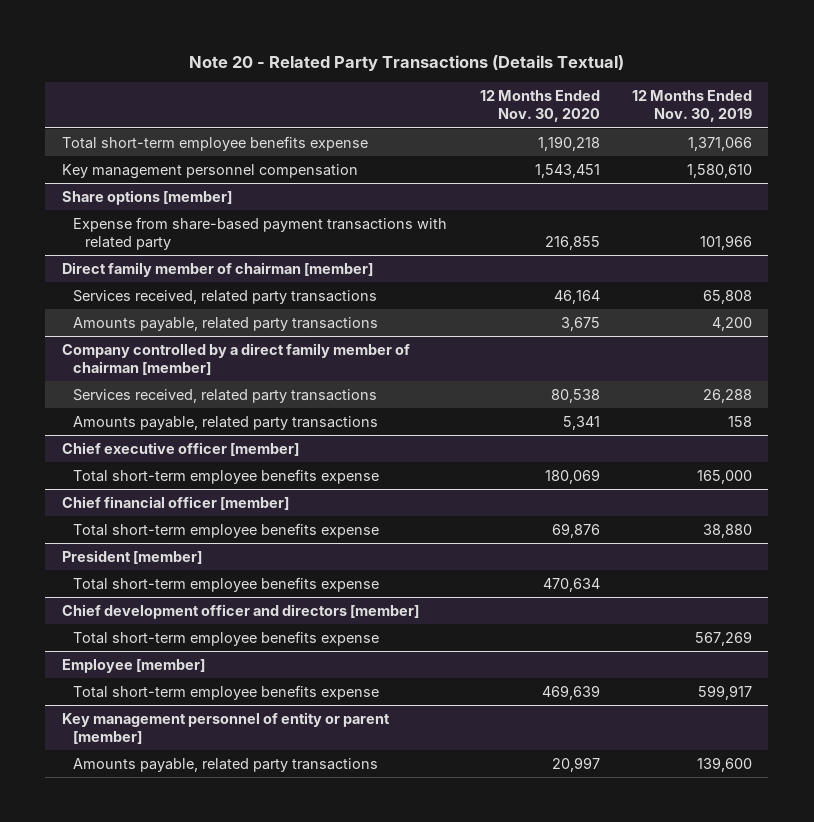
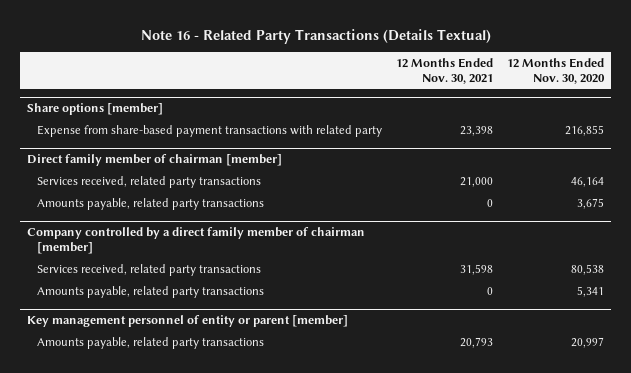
- Note 20 - Related Party Transactions (Details Textual)
+ Note 16 - Related Party Transactions (Details Textual)
- | 12 Months Ended Nov. 30, 2020 | 12 Months Ended Nov. 30, 2019
+ | 12 Months Ended Nov. 30, 2021 | 12 Months Ended Nov. 30, 2020
- Total short-term employee benefits expense | 1,190,218 | 1,371,066
- Key management personnel compensation | 1,543,451 | 1,580,610
- Chief executive officer [member]
- Total short-term employee benefits expense | 180,069 | 165,000
- Chief financial officer [member]
- Total short-term employee benefits expense | 69,876 | 38,880
- President [member]
- Total short-term employee benefits expense | 470,634 |
- Chief development officer and directors [member]
- Total short-term employee benefits expense | | 567,269
- Employee [member]
- Total short-term employee benefits expense | 469,639 | 599,917

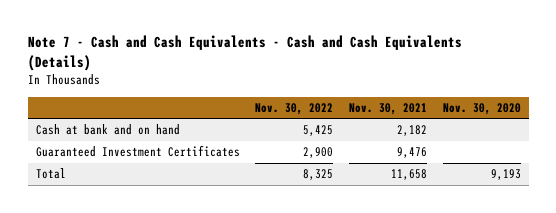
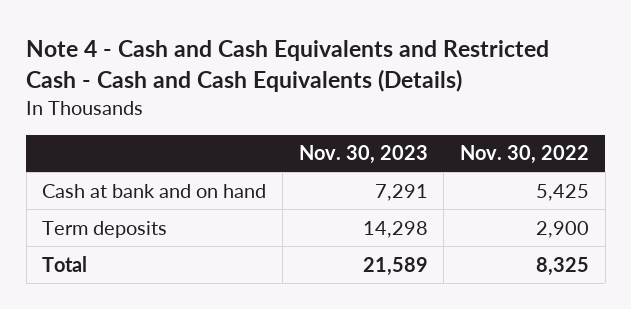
- Note 7 - Cash and Cash Equivalents - Cash and Cash Equivalents (Details)
+ Note 4 - Cash and Cash Equivalents and Restricted Cash - Cash and Cash Equivalents (Details)
- | Nov. 30, 2022 | Nov. 30, 2021 | Nov. 30, 2020
+ | Nov. 30, 2023 | Nov. 30, 2022
- Guaranteed Investment Certificates | 2,900 | 9,476 |
+ Term deposits | 14,298 | 2,900

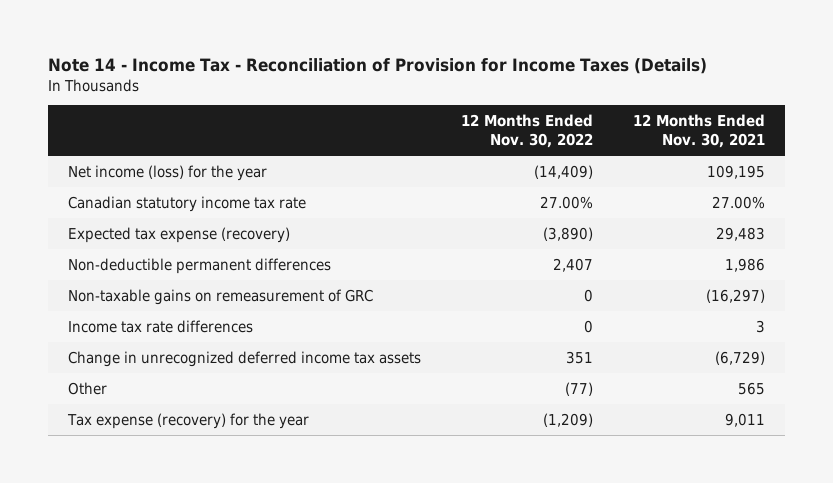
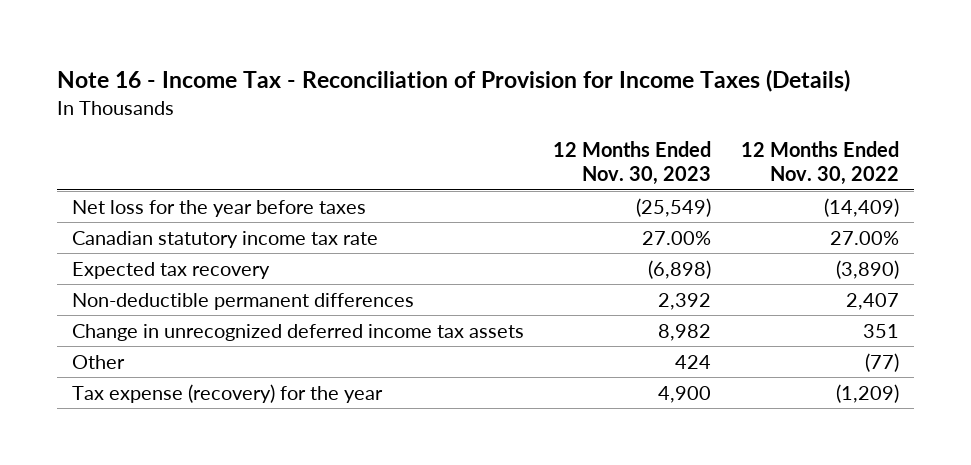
- Note 14 - Income Tax - Reconciliation of Provision for Income Taxes (Details)
+ Note 16 - Income Tax - Reconciliation of Provision for Income Taxes (Details)
- | 12 Months Ended Nov. 30, 2022 | 12 Months Ended Nov. 30, 2021
+ | 12 Months Ended Nov. 30, 2023 | 12 Months Ended Nov. 30, 2022
- Net income (loss) for the year | (14,409) | 109,195
+ Net loss for the year before taxes | (25,549) | (14,409)
- Expected tax expense (recovery) | (3,890) | 29,483
+ Expected tax recovery | (6,898) | (3,890)
- Non-taxable gains on remeasurement of GRC | 0 | (16,297)
- Income tax rate differences | 0 | 3

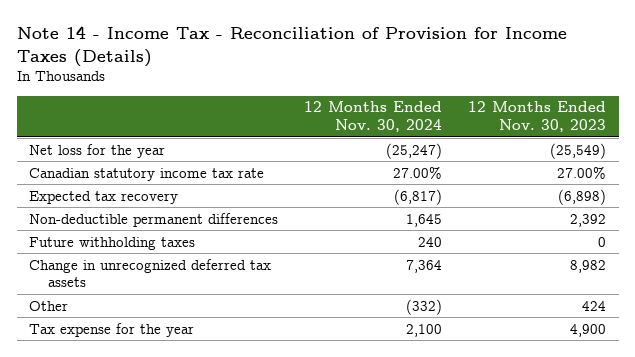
- Note 16 - Income Tax - Reconciliation of Provision for Income Taxes (Details)
+ Note 14 - Income Tax - Reconciliation of Provision for Income Taxes (Details)
- | 12 Months Ended Nov. 30, 2023 | 12 Months Ended Nov. 30, 2022
+ | 12 Months Ended Nov. 30, 2024 | 12 Months Ended Nov. 30, 2023
- Net loss for the year before taxes | (25,549) | (14,409)
+ Net loss for the year | (25,247) | (25,549)
- Change in unrecognized deferred income tax assets | 8,982 | 351
+ Future withholding taxes | 240 | 0
+ Change in unrecognized deferred tax assets | 7,364 | 8,982
- Tax expense (recovery) for the year | 4,900 | (1,209)
+ Tax expense for the year | 2,100 | 4,900

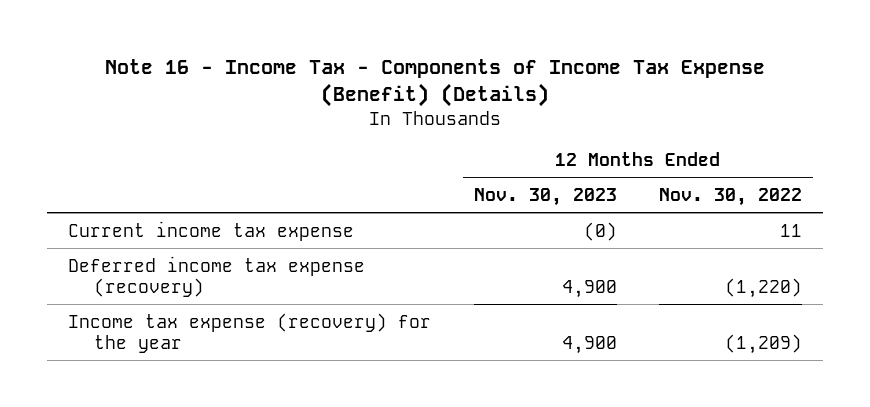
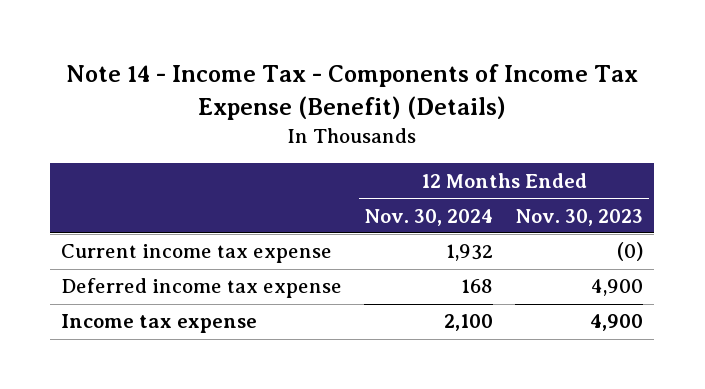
- Note 16 - Income Tax - Components of Income Tax Expense (Benefit) (Details)
+ Note 14 - Income Tax - Components of Income Tax Expense (Benefit) (Details)
- | 12 Months Ended Nov. 30, 2023 | 12 Months Ended Nov. 30, 2022
+ | 12 Months Ended Nov. 30, 2024 | 12 Months Ended Nov. 30, 2023
- Deferred income tax expense (recovery) | 4,900 | (1,220)
- Income tax expense (recovery) for the year | 4,900 | (1,209)
+ Deferred income tax expense | 168 | 4,900
+ Income tax expense | 2,100 | 4,900

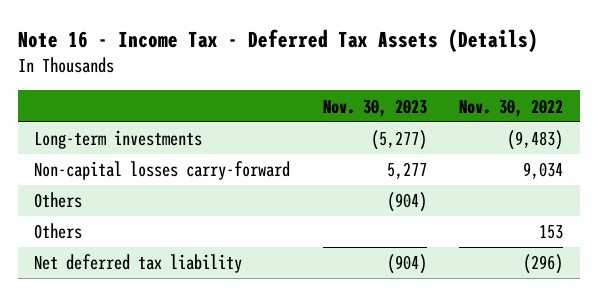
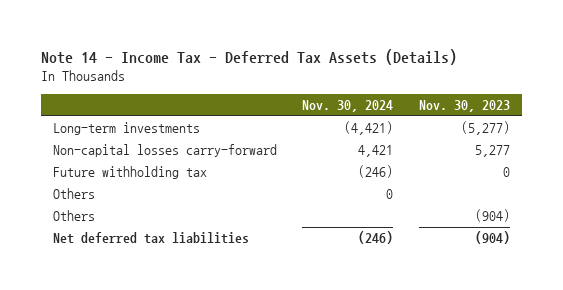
- Note 16 - Income Tax - Deferred Tax Assets (Details)
+ Note 14 - Income Tax - Deferred Tax Assets (Details)
- | Nov. 30, 2023 | Nov. 30, 2022
+ | Nov. 30, 2024 | Nov. 30, 2023
+ Future withholding tax | (246) | 0
- Net deferred tax liability | (904) | (296)
moved down: Others | | (904)
+ Net deferred tax liabilities | (246) | (904)

